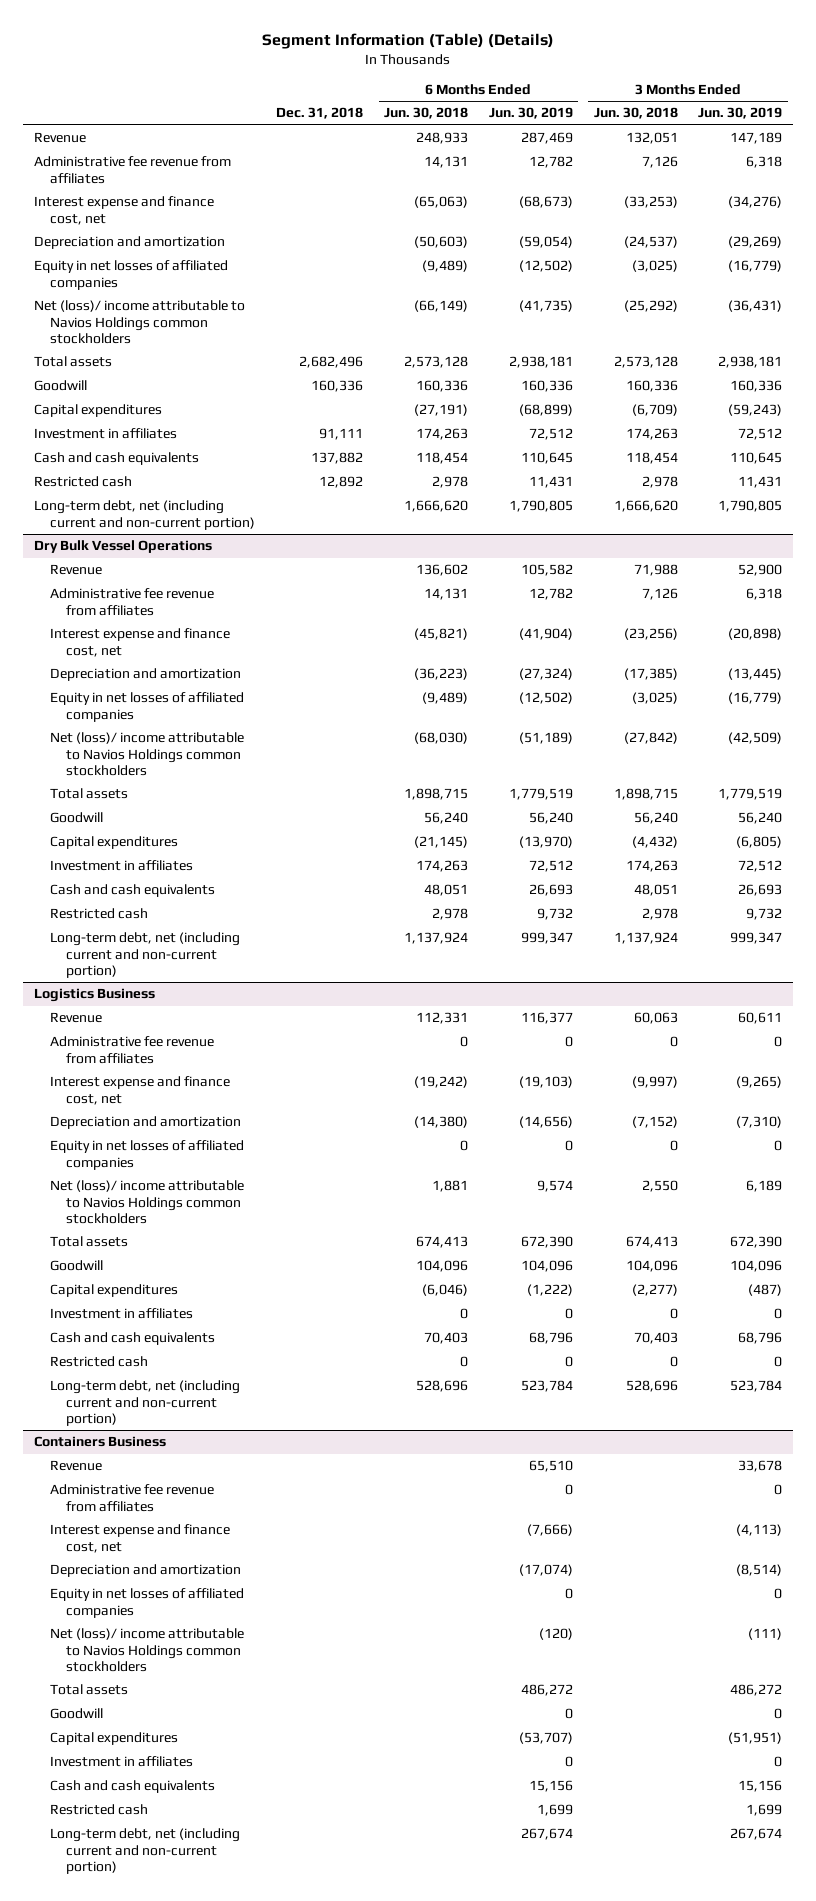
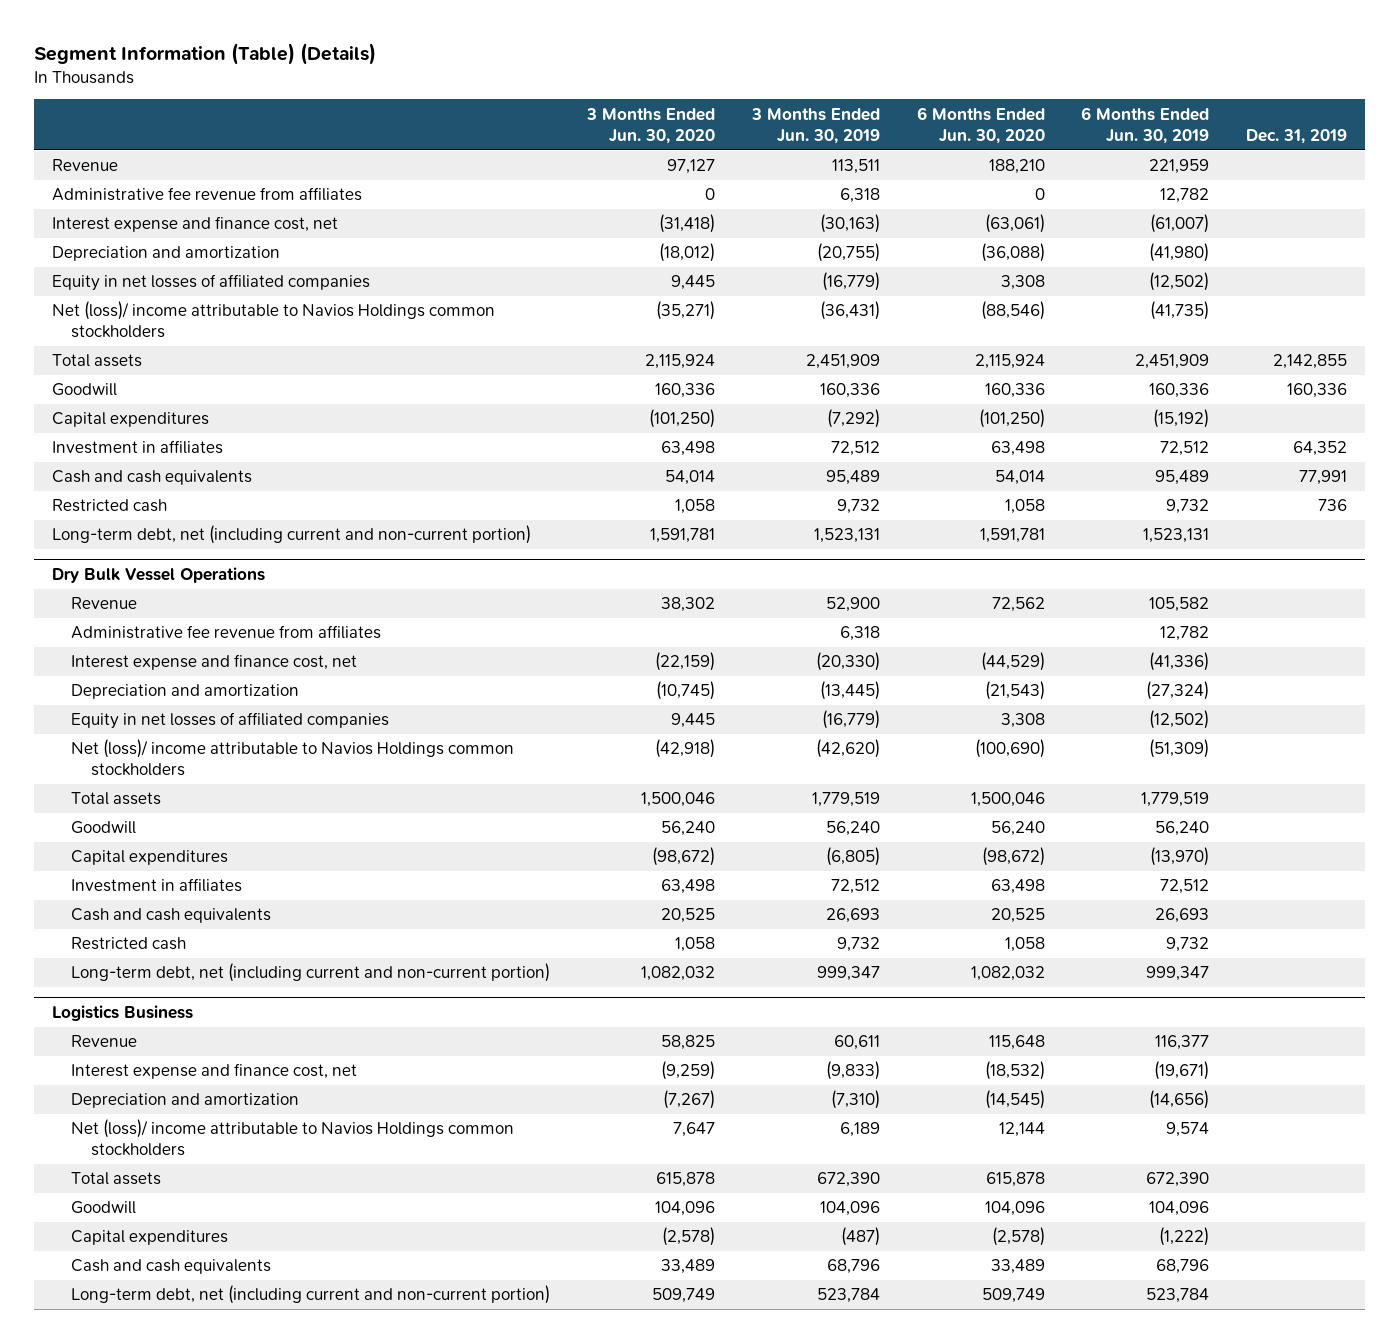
- | Dec. 31, 2018 | 6 Months Ended Jun. 30, 2018 | 6 Months Ended Jun. 30, 2019 | 3 Months Ended Jun. 30, 2018 | 3 Months Ended Jun. 30, 2019
+ | 3 Months Ended Jun. 30, 2020 | 3 Months Ended Jun. 30, 2019 | 6 Months Ended Jun. 30, 2020 | 6 Months Ended Jun. 30, 2019 | Dec. 31, 2019
- Revenue | | 248,933 | 287,469 | 132,051 | 147,189
+ Revenue | 97,127 | 113,511 | 188,210 | 221,959 |
- Interest expense and finance cost, net | | (65,063) | (68,673) | (33,253) | (34,276)
- Depreciation and amortization | | (50,603) | (59,054) | (24,537) | (29,269)
+ Interest expense and finance cost, net | (31,418) | (30,163) | (63,061) | (61,007) |
+ Depreciation and amortization | (18,012) | (20,755) | (36,088) | (41,980) |
- Total assets | 2,682,496 | 2,573,128 | 2,938,181 | 2,573,128 | 2,938,181
+ Total assets | 2,115,924 | 2,451,909 | 2,115,924 | 2,451,909 | 2,142,855
- Capital expenditures | | (27,191) | (68,899) | (6,709) | (59,243)
+ Capital expenditures | (101,250) | (7,292) | (101,250) | (15,192) |
- Cash and cash equivalents | 137,882 | 118,454 | 110,645 | 118,454 | 110,645
- Restricted cash | 12,892 | 2,978 | 11,431 | 2,978 | 11,431
- Long-term debt, net (including current and non-current portion) | | 1,666,620 | 1,790,805 | 1,666,620 | 1,790,805
+ Cash and cash equivalents | 54,014 | 95,489 | 54,014 | 95,489 | 77,991
+ Restricted cash | 1,058 | 9,732 | 1,058 | 9,732 | 736
+ Long-term debt, net (including current and non-current portion) | 1,591,781 | 1,523,131 | 1,591,781 | 1,523,131 |
@ Dry Bulk Vessel Operations
- Interest expense and finance cost, net | | (45,821) | (41,904) | (23,256) | (20,898)
+ Interest expense and finance cost, net | (22,159) | (20,330) | (44,529) | (41,336) |
- Net (loss)/ income attributable to Navios Holdings common stockholders | | (68,030) | (51,189) | (27,842) | (42,509)
+ Net (loss)/ income attributable to Navios Holdings common stockholders | (42,918) | (42,620) | (100,690) | (51,309) |
@ Logistics Business
- Administrative fee revenue from affiliates | | 0 | 0 | 0 | 0
- Interest expense and finance cost, net | | (19,242) | (19,103) | (9,997) | (9,265)
+ Interest expense and finance cost, net | (9,259) | (9,833) | (18,532) | (19,671) |
- Equity in net losses of affiliated companies | | 0 | 0 | 0 | 0
- Investment in affiliates | | 0 | 0 | 0 | 0
- Restricted cash | | 0 | 0 | 0 | 0
- Containers Business
- Revenue | | | 65,510 | | 33,678
- Administrative fee revenue from affiliates | | | 0 | | 0
- Interest expense and finance cost, net | | | (7,666) | | (4,113)
- Depreciation and amortization | | | (17,074) | | (8,514)
- Equity in net losses of affiliated companies | | | 0 | | 0
- Net (loss)/ income attributable to Navios Holdings common stockholders | | | (120) | | (111)
- Total assets | | | 486,272 | | 486,272
- Goodwill | | | 0 | | 0
- Capital expenditures | | | (53,707) | | (51,951)
- Investment in affiliates | | | 0 | | 0
- Cash and cash equivalents | | | 15,156 | | 15,156
- Restricted cash | | | 1,699 | | 1,699
- Long-term debt, net (including current and non-current portion) | | | 267,674 | | 267,674

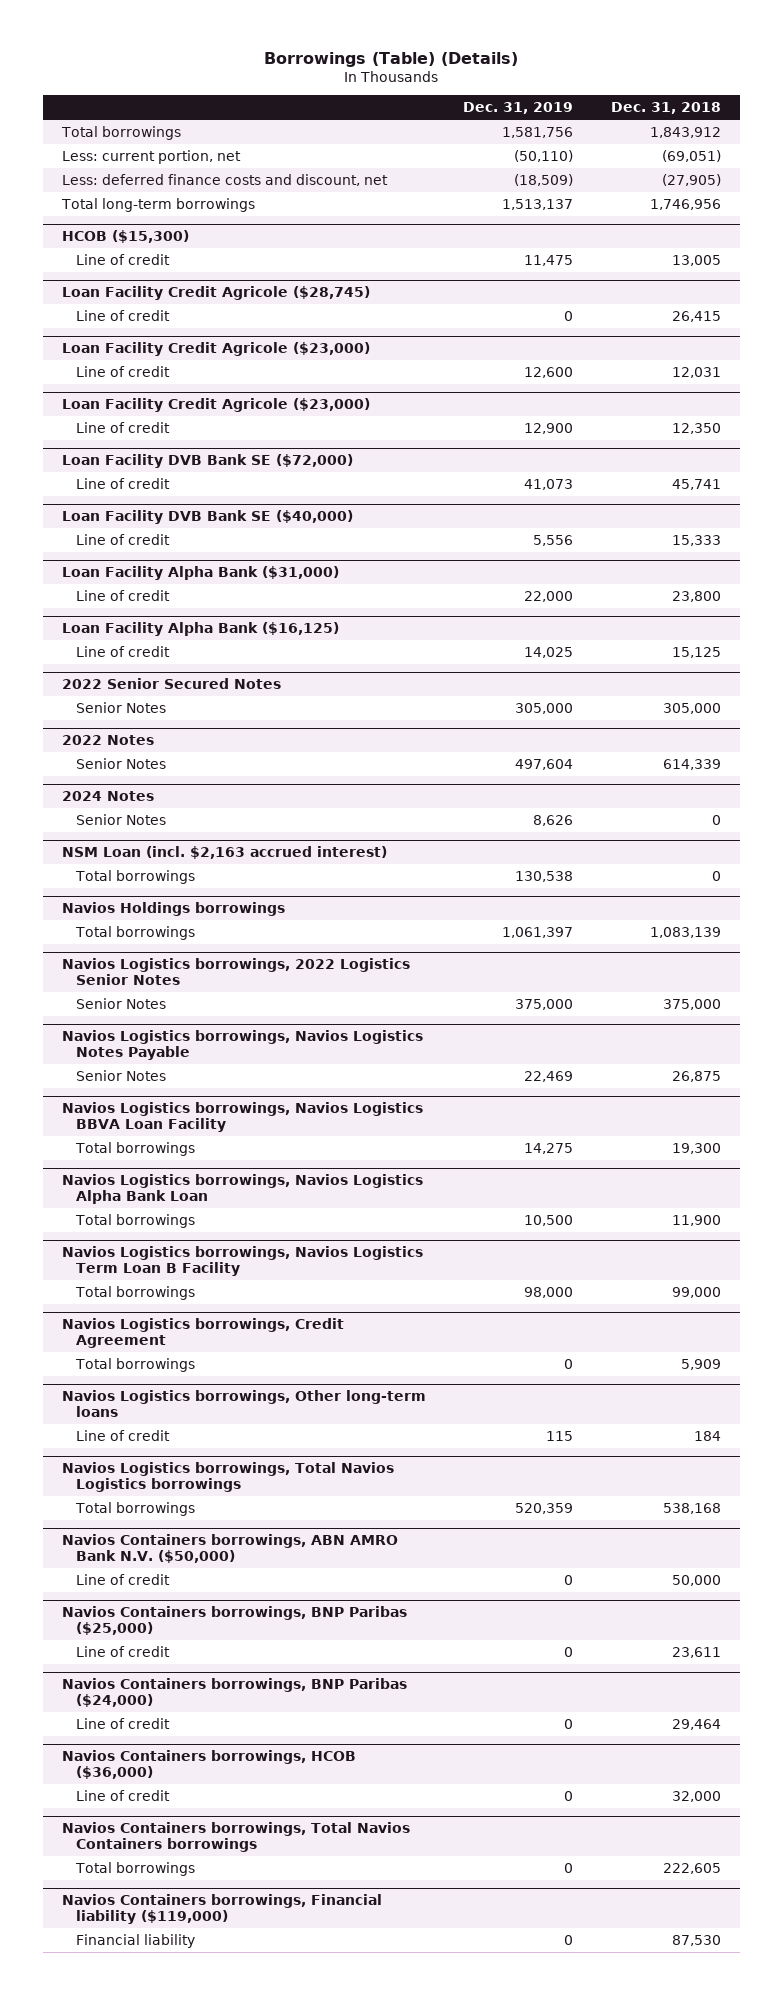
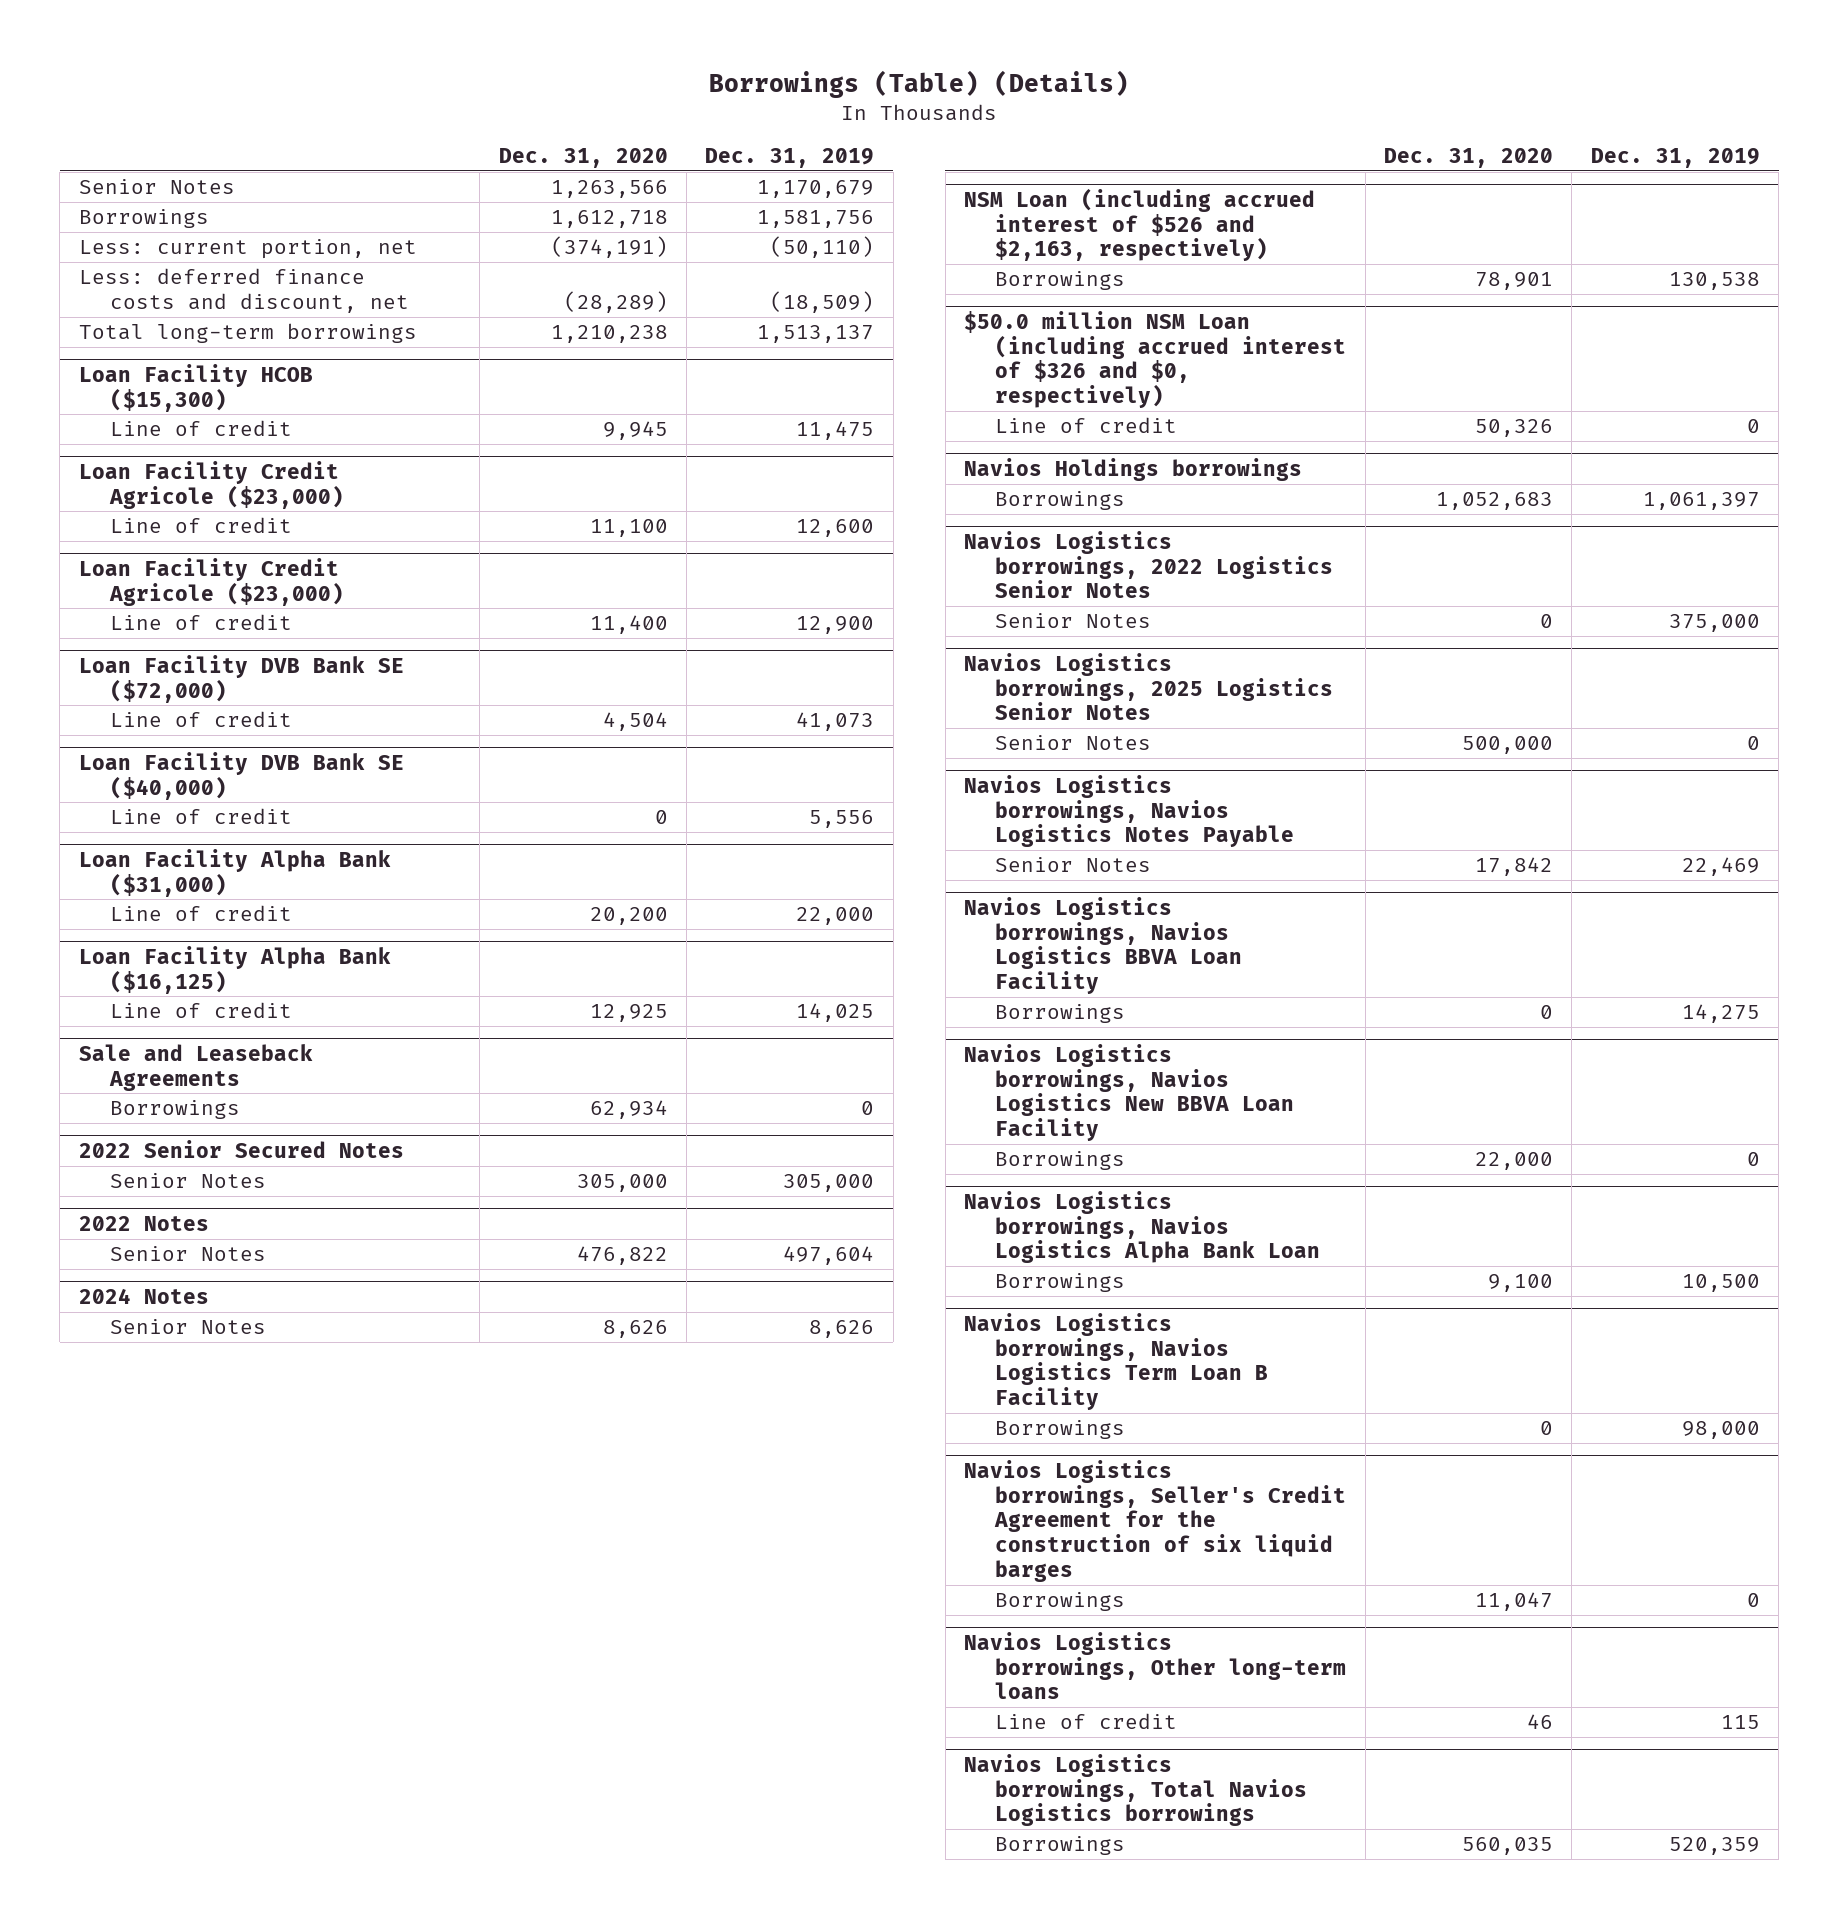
- | Dec. 31, 2019 | Dec. 31, 2018
+ | Dec. 31, 2020 | Dec. 31, 2019
- Total borrowings | 1,581,756 | 1,843,912
+ Senior Notes | 1,263,566 | 1,170,679
+ Borrowings | 1,612,718 | 1,581,756
- HCOB ($15,300)
+ Loan Facility HCOB ($15,300)
- Loan Facility Credit Agricole ($28,745)
- Line of credit | 0 | 26,415
+ Sale and Leaseback Agreements
+ Borrowings | 62,934 | 0
- NSM Loan (incl. $2,163 accrued interest)
- Total borrowings | 130,538 | 0
+ NSM Loan (including accrued interest of $526 and $2,163, respectively)
+ Borrowings | 78,901 | 130,538
+ $50.0 million NSM Loan (including accrued interest of $326 and $0, respectively)
+ Line of credit | 50,326 | 0
@ Navios Holdings borrowings
- Total borrowings | 1,061,397 | 1,083,139
+ Borrowings | 1,052,683 | 1,061,397
+ Navios Logistics borrowings, 2025 Logistics Senior Notes
+ Senior Notes | 500,000 | 0
@ Navios Logistics borrowings, Navios Logistics BBVA Loan Facility
- Total borrowings | 14,275 | 19,300
+ Borrowings | 0 | 14,275
+ Navios Logistics borrowings, Navios Logistics New BBVA Loan Facility
+ Borrowings | 22,000 | 0
@ Navios Logistics borrowings, Navios Logistics Alpha Bank Loan
- Total borrowings | 10,500 | 11,900
+ Borrowings | 9,100 | 10,500
@ Navios Logistics borrowings, Navios Logistics Term Loan B Facility
- Total borrowings | 98,000 | 99,000
- Navios Logistics borrowings, Credit Agreement
- Total borrowings | 0 | 5,909
@ Navios Logistics borrowings, Navios Logistics Term Loan B Facility
+ Borrowings | 0 | 98,000
+ Navios Logistics borrowings, Seller's Credit Agreement for the construction of six liquid barges
+ Borrowings | 11,047 | 0
@ Navios Logistics borrowings, Total Navios Logistics borrowings
- Total borrowings | 520,359 | 538,168
- Navios Containers borrowings, ABN AMRO Bank N.V. ($50,000)
- Line of credit | 0 | 50,000
- Navios Containers borrowings, BNP Paribas ($25,000)
- Line of credit | 0 | 23,611
- Navios Containers borrowings, BNP Paribas ($24,000)
- Line of credit | 0 | 29,464
- Navios Containers borrowings, HCOB ($36,000)
- Line of credit | 0 | 32,000
- Navios Containers borrowings, Total Navios Containers borrowings
- Total borrowings | 0 | 222,605
- Navios Containers borrowings, Financial liability ($119,000)
- Financial liability | 0 | 87,530
@ Navios Logistics borrowings, Total Navios Logistics borrowings
+ Borrowings | 560,035 | 520,359

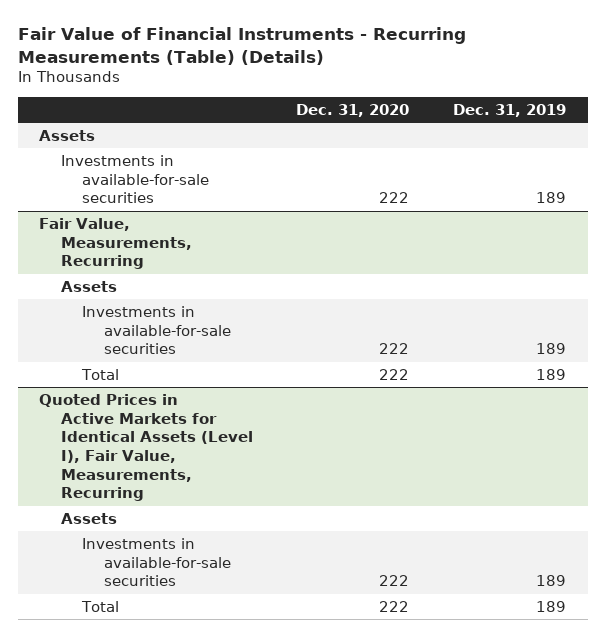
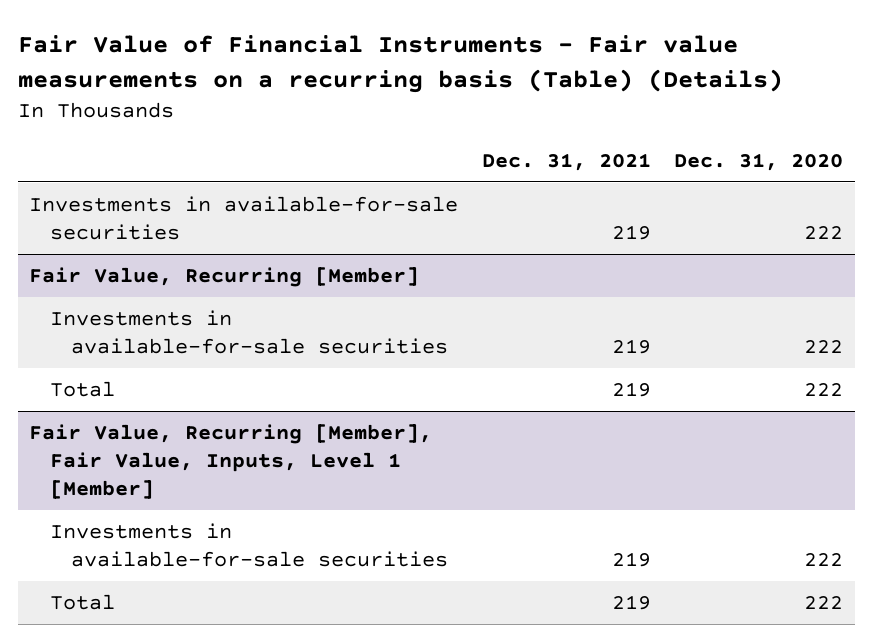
- Fair Value of Financial Instruments - Recurring Measurements (Table) (Details)
+ Fair Value of Financial Instruments - Fair value measurements on a recurring basis (Table) (Details)
- | Dec. 31, 2020 | Dec. 31, 2019
+ | Dec. 31, 2021 | Dec. 31, 2020
- Assets
- Fair Value, Measurements, Recurring
- Assets
+ Fair Value, Recurring [Member]
- Quoted Prices in Active Markets for Identical Assets (Level I), Fair Value, Measurements, Recurring
- Assets
+ Fair Value, Recurring [Member], Fair Value, Inputs, Level 1 [Member]

